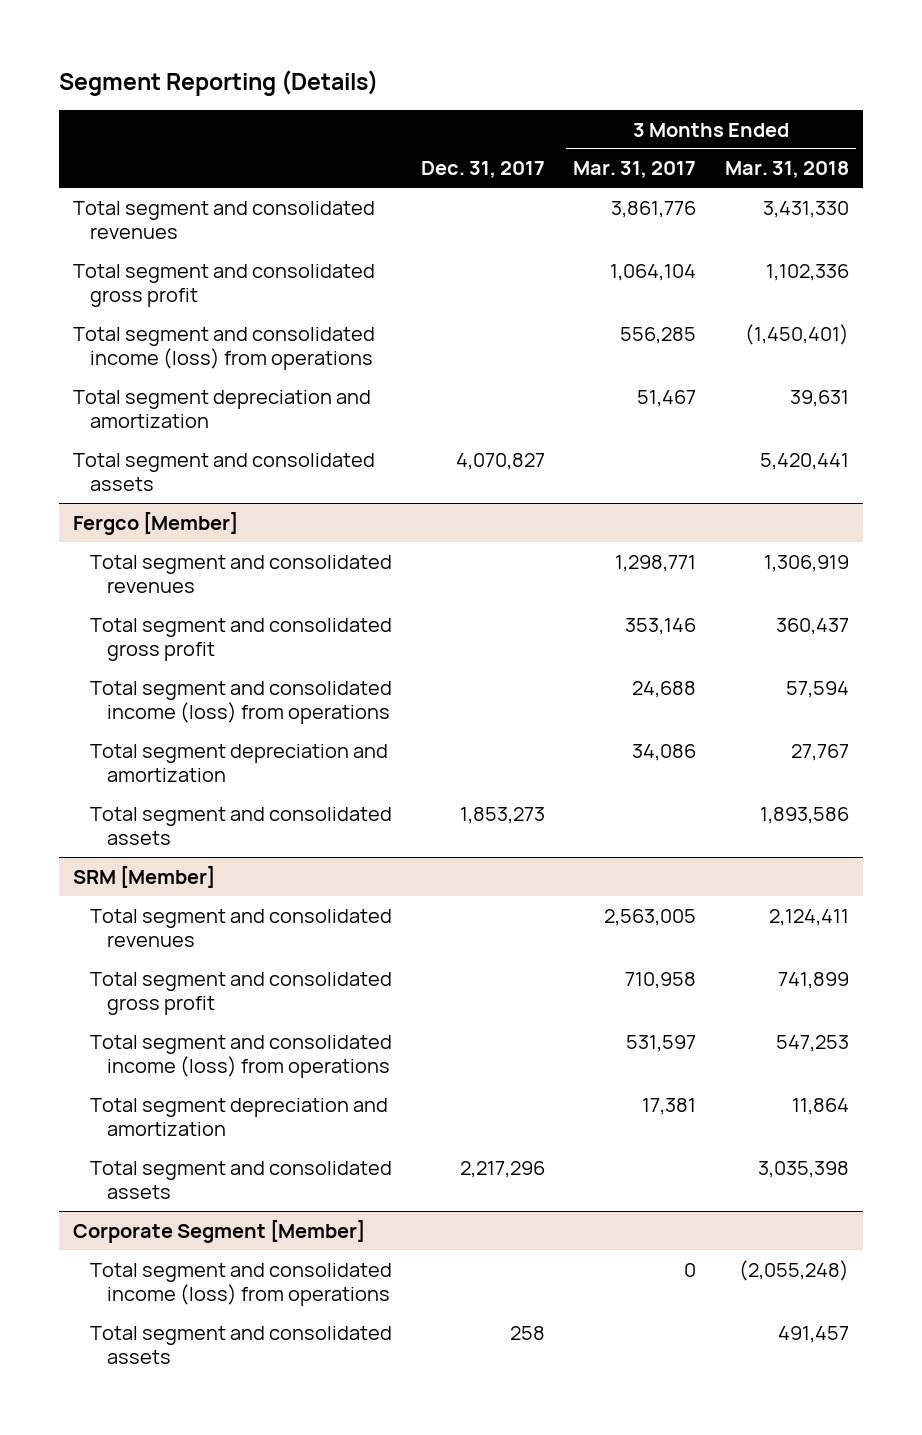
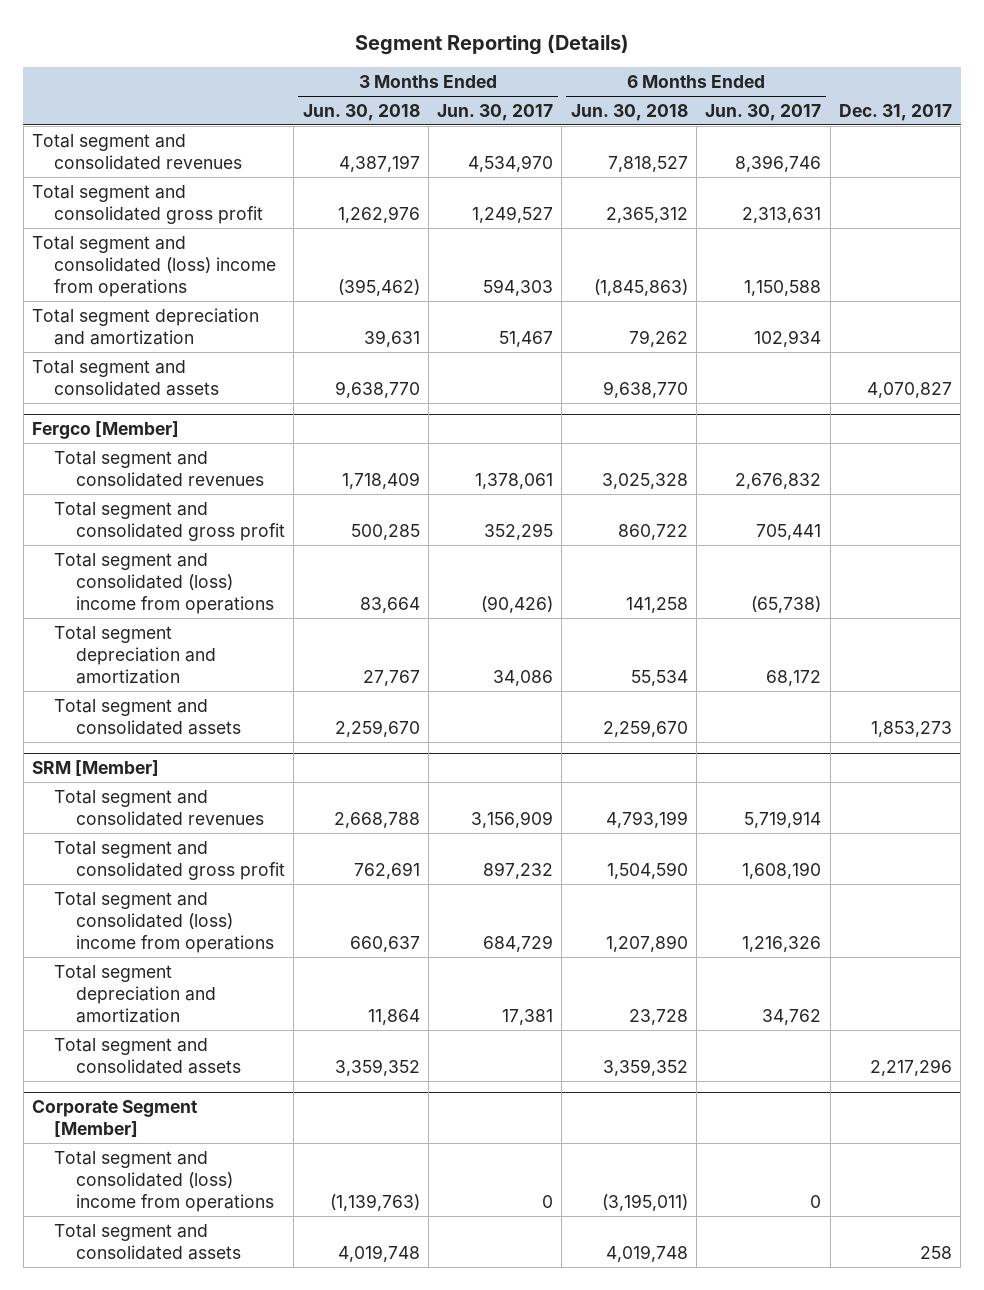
- | Dec. 31, 2017 | 3 Months Ended Mar. 31, 2017 | 3 Months Ended Mar. 31, 2018
+ | 3 Months Ended Jun. 30, 2018 | 3 Months Ended Jun. 30, 2017 | 6 Months Ended Jun. 30, 2018 | 6 Months Ended Jun. 30, 2017 | Dec. 31, 2017
- Total segment and consolidated income (loss) from operations | | 556,285 | (1,450,401)
+ Total segment and consolidated (loss) income from operations | (395,462) | 594,303 | (1,845,863) | 1,150,588 |
@ Fergco [Member]
- Total segment and consolidated income (loss) from operations | | 24,688 | 57,594
+ Total segment and consolidated (loss) income from operations | 83,664 | (90,426) | 141,258 | (65,738) |
@ SRM [Member]
- Total segment and consolidated income (loss) from operations | | 531,597 | 547,253
+ Total segment and consolidated (loss) income from operations | 660,637 | 684,729 | 1,207,890 | 1,216,326 |
@ Corporate Segment [Member]
- Total segment and consolidated income (loss) from operations | | 0 | (2,055,248)
+ Total segment and consolidated (loss) income from operations | (1,139,763) | 0 | (3,195,011) | 0 |

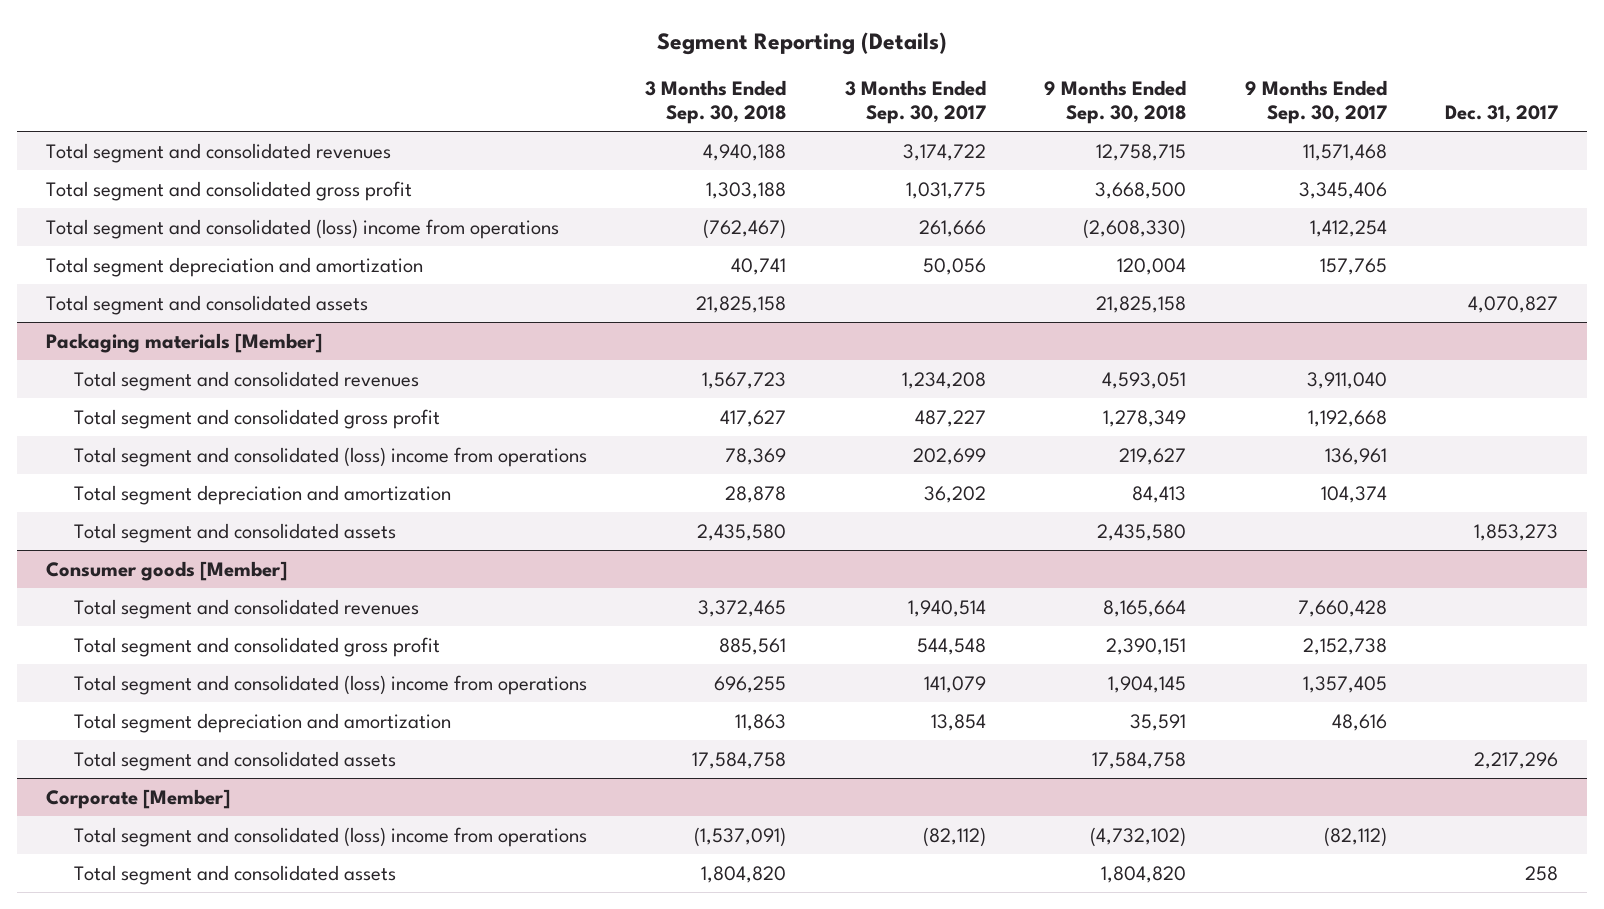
- | 3 Months Ended Jun. 30, 2018 | 3 Months Ended Jun. 30, 2017 | 6 Months Ended Jun. 30, 2018 | 6 Months Ended Jun. 30, 2017 | Dec. 31, 2017
+ | 3 Months Ended Sep. 30, 2018 | 3 Months Ended Sep. 30, 2017 | 9 Months Ended Sep. 30, 2018 | 9 Months Ended Sep. 30, 2017 | Dec. 31, 2017
- Fergco [Member]
+ Packaging materials [Member]
- SRM [Member]
+ Consumer goods [Member]
- Corporate Segment [Member]
+ Corporate [Member]

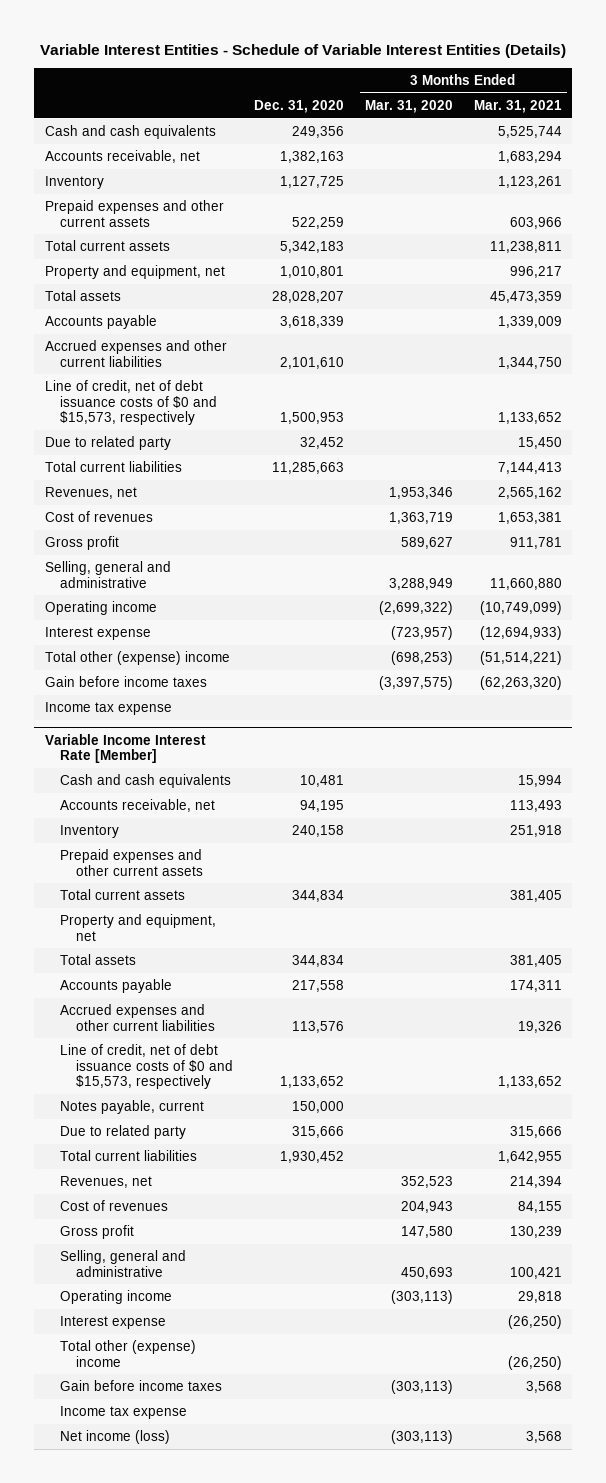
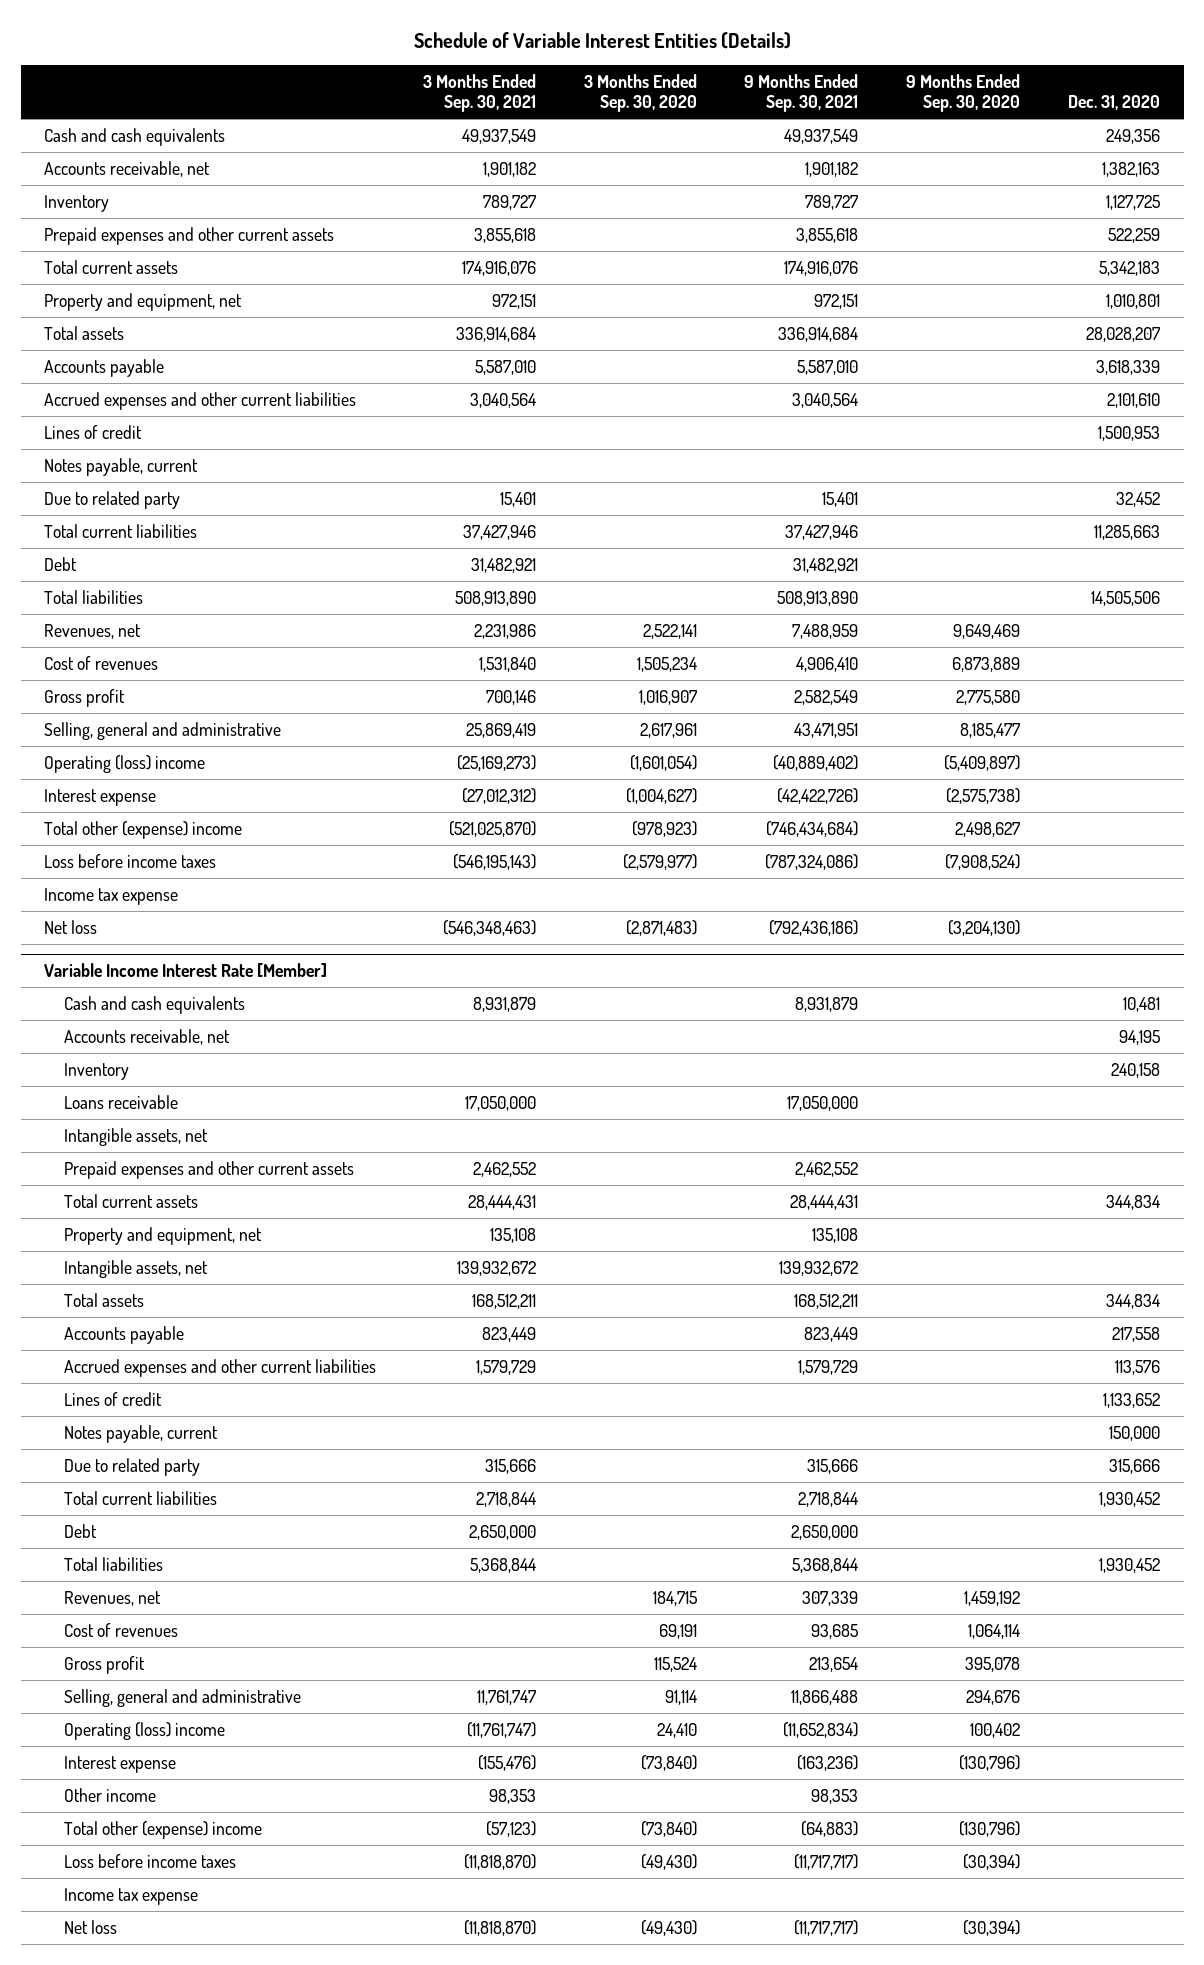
- Variable Interest Entities - Schedule of Variable Interest Entities (Details)
+ Schedule of Variable Interest Entities (Details)
- | Dec. 31, 2020 | 3 Months Ended Mar. 31, 2020 | 3 Months Ended Mar. 31, 2021
+ | 3 Months Ended Sep. 30, 2021 | 3 Months Ended Sep. 30, 2020 | 9 Months Ended Sep. 30, 2021 | 9 Months Ended Sep. 30, 2020 | Dec. 31, 2020
- Line of credit, net of debt issuance costs of $0 and $15,573, respectively | 1,500,953 | | 1,133,652
+ Lines of credit | | | | | 1,500,953
+ Notes payable, current
+ Debt | 31,482,921 | | 31,482,921 | |
+ Total liabilities | 508,913,890 | | 508,913,890 | | 14,505,506
- Operating income | | (2,699,322) | (10,749,099)
+ Operating (loss) income | (25,169,273) | (1,601,054) | (40,889,402) | (5,409,897) |
- Gain before income taxes | | (3,397,575) | (62,263,320)
+ Loss before income taxes | (546,195,143) | (2,579,977) | (787,324,086) | (7,908,524) |
+ Net loss | (546,348,463) | (2,871,483) | (792,436,186) | (3,204,130) |
@ Variable Income Interest Rate [Member]
+ Loans receivable | 17,050,000 | | 17,050,000 | |
+ Intangible assets, net
+ Intangible assets, net | 139,932,672 | | 139,932,672 | |
- Line of credit, net of debt issuance costs of $0 and $15,573, respectively | 1,133,652 | | 1,133,652
+ Lines of credit | | | | | 1,133,652
+ Debt | 2,650,000 | | 2,650,000 | |
+ Total liabilities | 5,368,844 | | 5,368,844 | | 1,930,452
- Operating income | | (303,113) | 29,818
+ Operating (loss) income | (11,761,747) | 24,410 | (11,652,834) | 100,402 |
+ Other income | 98,353 | | 98,353 | |
- Gain before income taxes | | (303,113) | 3,568
+ Loss before income taxes | (11,818,870) | (49,430) | (11,717,717) | (30,394) |
- Net income (loss) | | (303,113) | 3,568
+ Net loss | (11,818,870) | (49,430) | (11,717,717) | (30,394) |

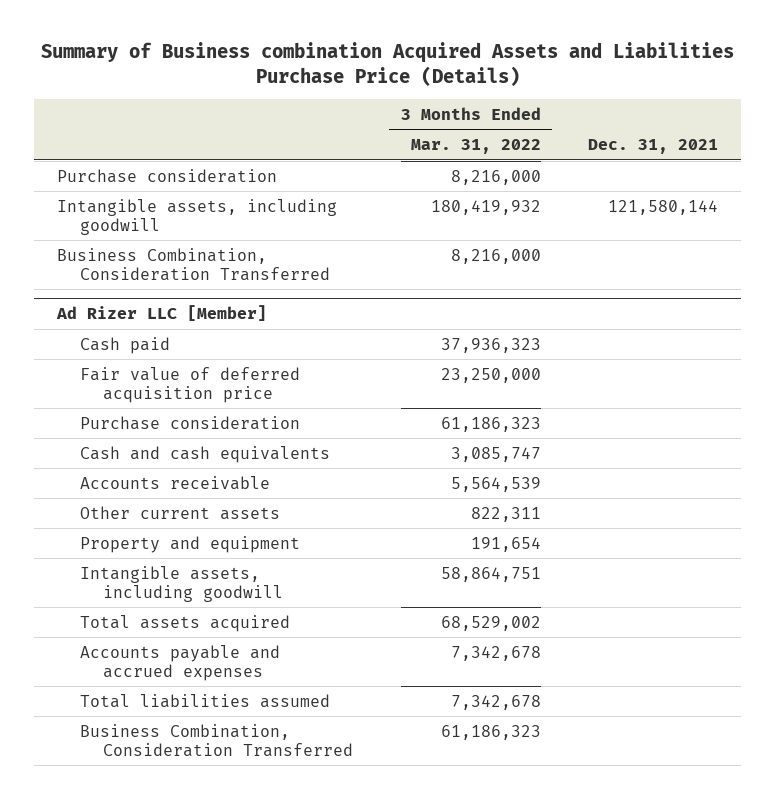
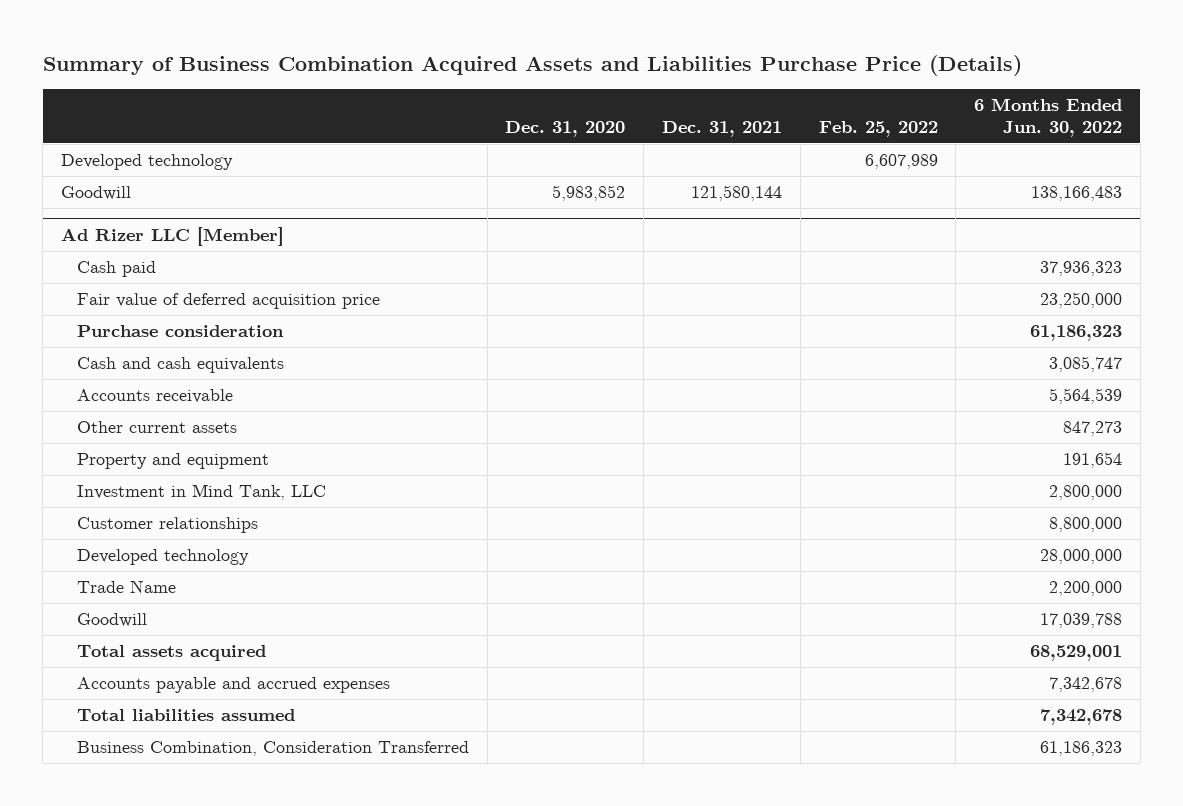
- Summary of Business combination Acquired Assets and Liabilities Purchase Price (Details)
+ Summary of Business Combination Acquired Assets and Liabilities Purchase Price (Details)
- | 3 Months Ended Mar. 31, 2022 | Dec. 31, 2021
+ | Dec. 31, 2020 | Dec. 31, 2021 | Feb. 25, 2022 | 6 Months Ended Jun. 30, 2022
- Purchase consideration | 8,216,000 |
- Intangible assets, including goodwill | 180,419,932 | 121,580,144
- Business Combination, Consideration Transferred | 8,216,000 |
+ Developed technology | | | 6,607,989 |
+ Goodwill | 5,983,852 | 121,580,144 | | 138,166,483
@ Ad Rizer LLC [Member]
- Intangible assets, including goodwill | 58,864,751 |
+ Investment in Mind Tank, LLC | | | | 2,800,000
+ Customer relationships | | | | 8,800,000
+ Developed technology | | | | 28,000,000
+ Trade Name | | | | 2,200,000
+ Goodwill | | | | 17,039,788

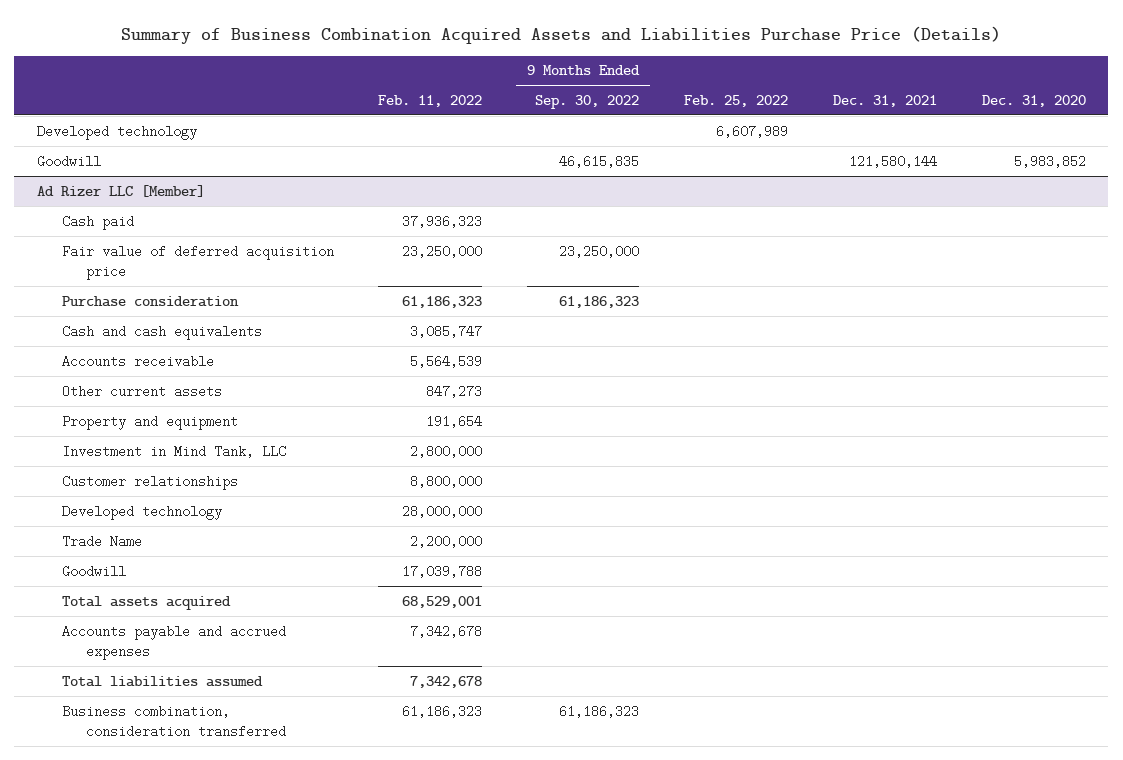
- | Dec. 31, 2020 | Dec. 31, 2021 | Feb. 25, 2022 | 6 Months Ended Jun. 30, 2022
+ | Feb. 11, 2022 | 9 Months Ended Sep. 30, 2022 | Feb. 25, 2022 | Dec. 31, 2021 | Dec. 31, 2020
@ Ad Rizer LLC [Member]
- Business Combination, Consideration Transferred | | | | 61,186,323
+ Business combination, consideration transferred | 61,186,323 | 61,186,323 | | |

